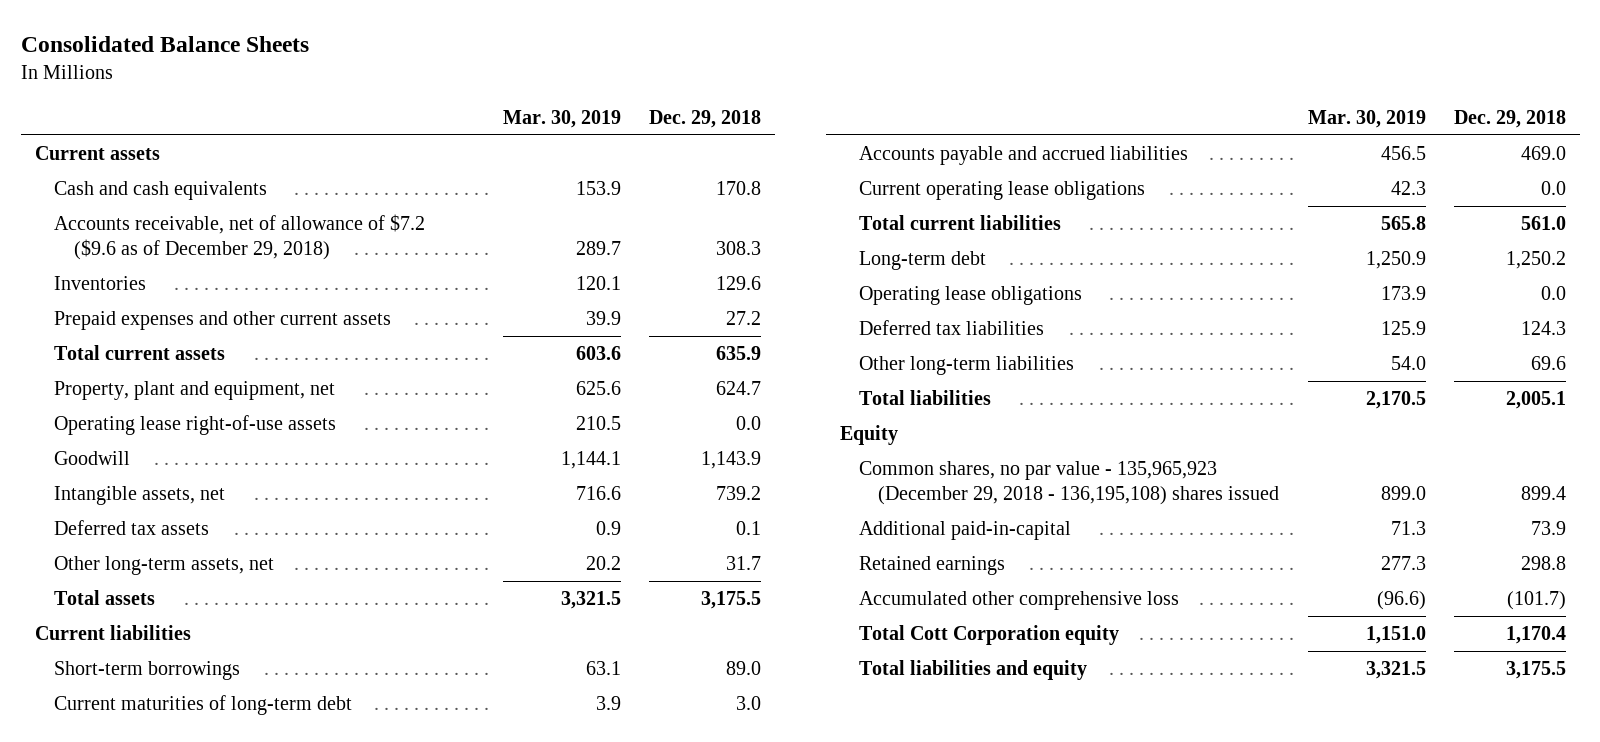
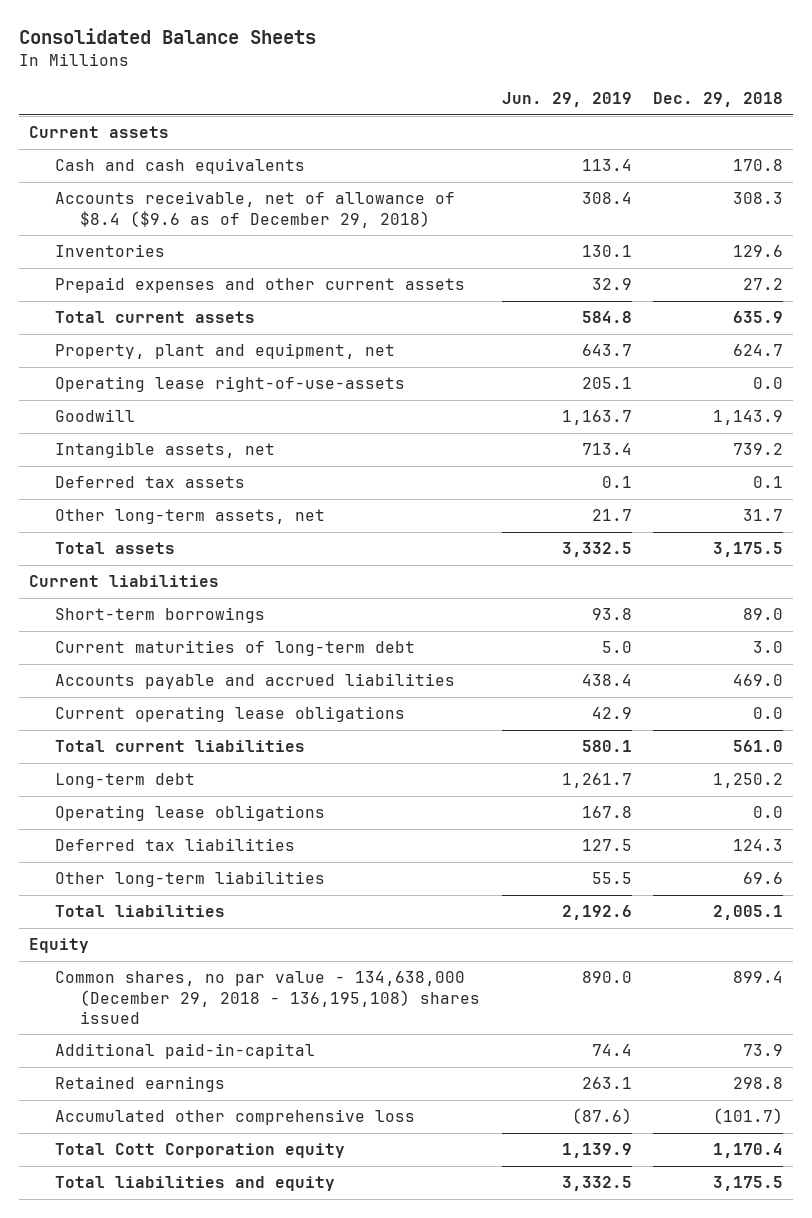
- | Mar. 30, 2019 | Dec. 29, 2018
+ | Jun. 29, 2019 | Dec. 29, 2018
- Accounts receivable, net of allowance of $7.2 ($9.6 as of December 29, 2018) | 289.7 | 308.3
+ Accounts receivable, net of allowance of $8.4 ($9.6 as of December 29, 2018) | 308.4 | 308.3
- Operating lease right-of-use assets | 210.5 | 0.0
+ Operating lease right-of-use-assets | 205.1 | 0.0
- Common shares, no par value - 135,965,923 (December 29, 2018 - 136,195,108) shares issued | 899.0 | 899.4
+ Common shares, no par value - 134,638,000 (December 29, 2018 - 136,195,108) shares issued | 890.0 | 899.4

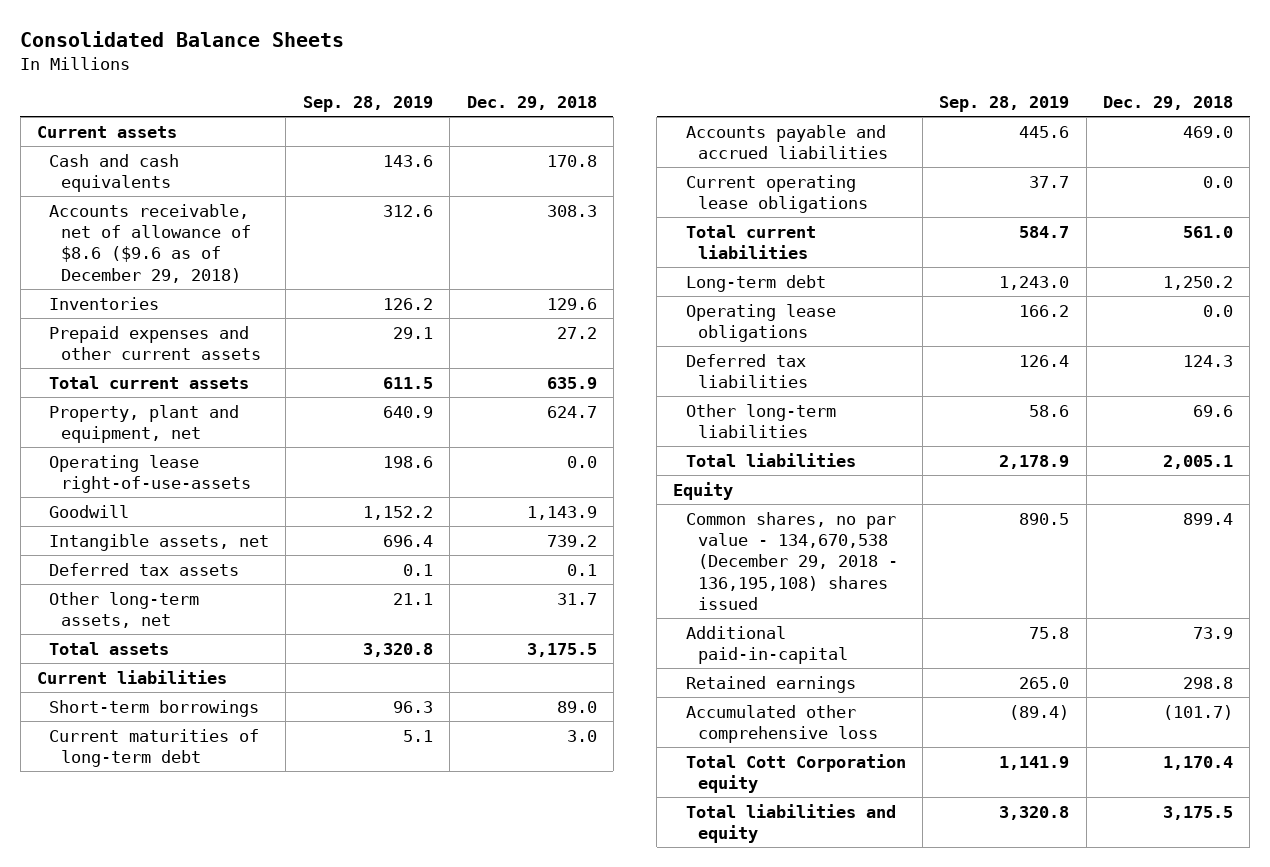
- | Jun. 29, 2019 | Dec. 29, 2018
+ | Sep. 28, 2019 | Dec. 29, 2018
- Accounts receivable, net of allowance of $8.4 ($9.6 as of December 29, 2018) | 308.4 | 308.3
+ Accounts receivable, net of allowance of $8.6 ($9.6 as of December 29, 2018) | 312.6 | 308.3
- Common shares, no par value - 134,638,000 (December 29, 2018 - 136,195,108) shares issued | 890.0 | 899.4
+ Common shares, no par value - 134,670,538 (December 29, 2018 - 136,195,108) shares issued | 890.5 | 899.4

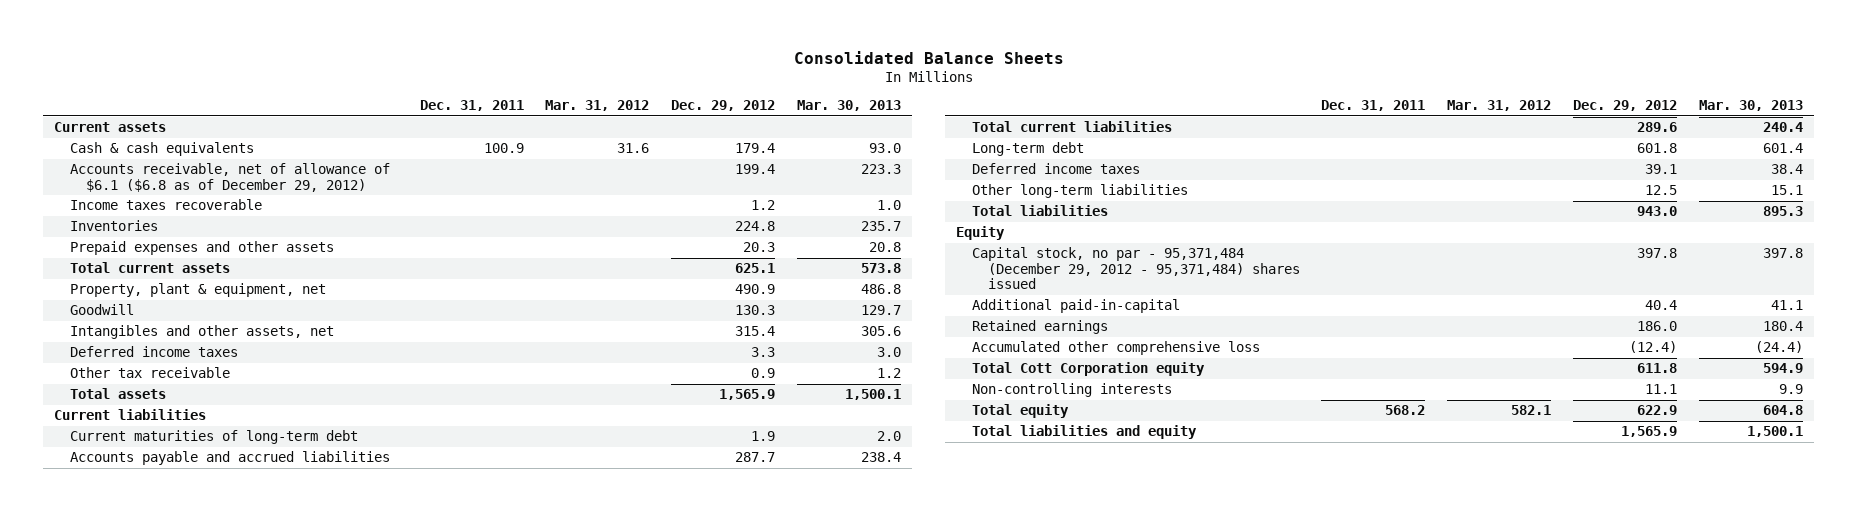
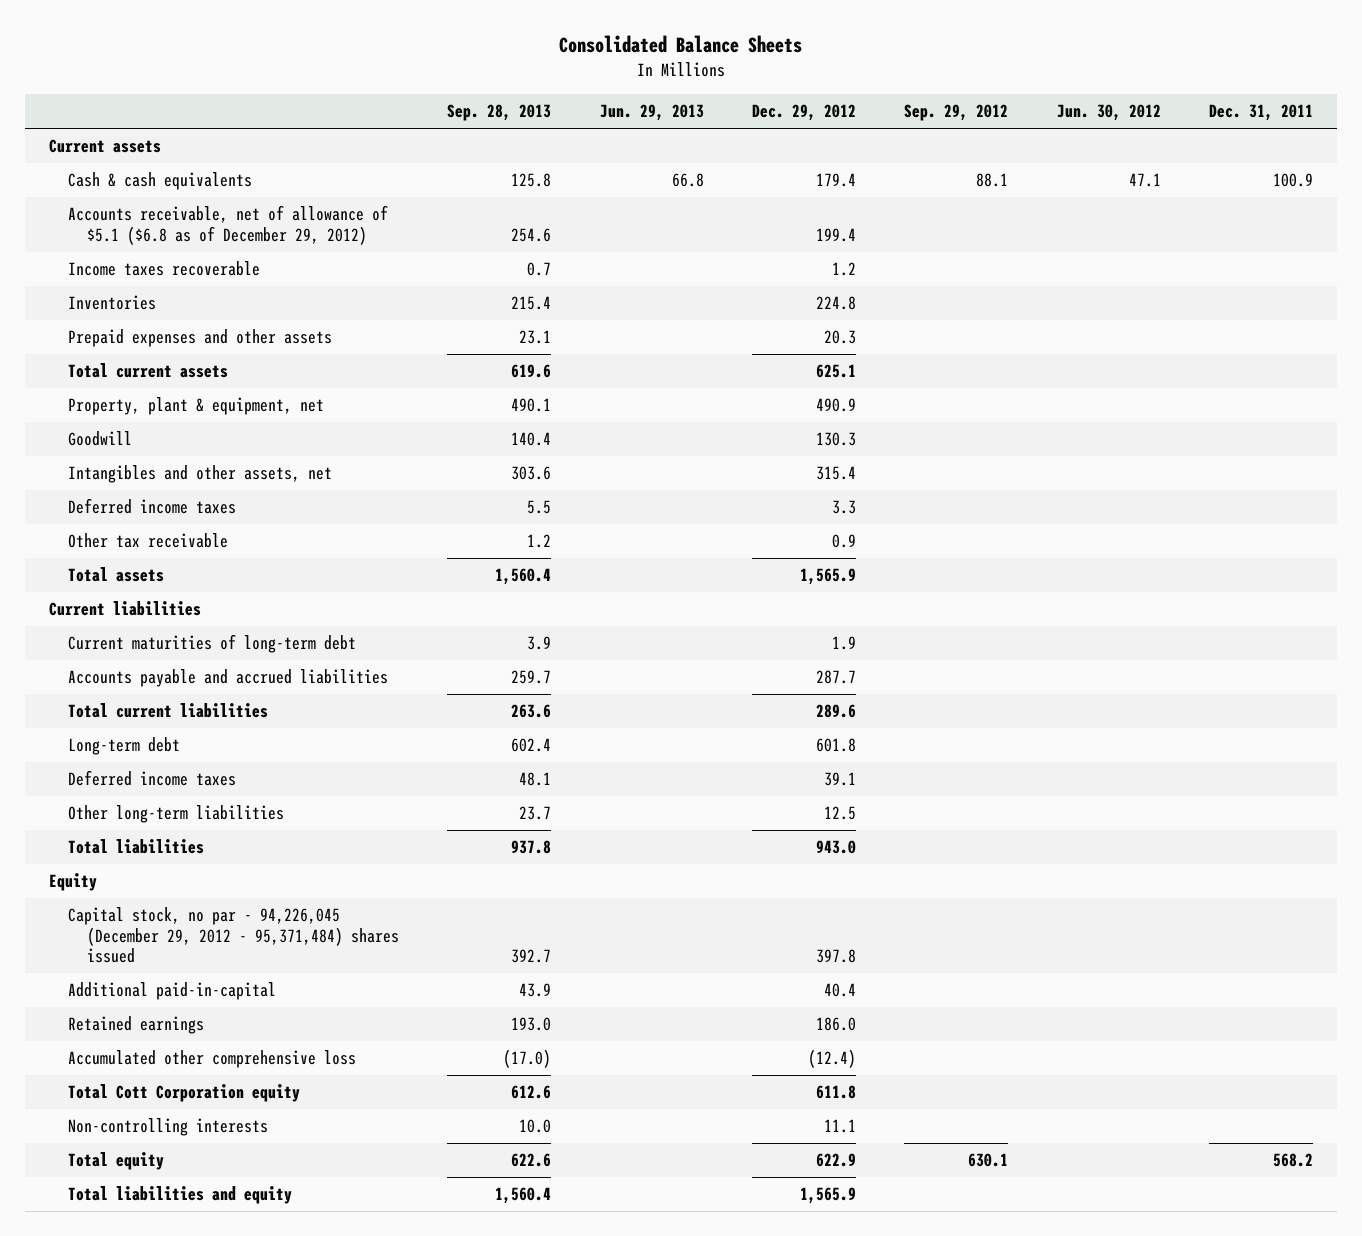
- | Dec. 31, 2011 | Mar. 31, 2012 | Dec. 29, 2012 | Mar. 30, 2013
+ | Sep. 28, 2013 | Jun. 29, 2013 | Dec. 29, 2012 | Sep. 29, 2012 | Jun. 30, 2012 | Dec. 31, 2011
- Accounts receivable, net of allowance of $6.1 ($6.8 as of December 29, 2012) | | | 199.4 | 223.3
+ Accounts receivable, net of allowance of $5.1 ($6.8 as of December 29, 2012) | 254.6 | | 199.4 | | |
- Capital stock, no par - 95,371,484 (December 29, 2012 - 95,371,484) shares issued | | | 397.8 | 397.8
+ Capital stock, no par - 94,226,045 (December 29, 2012 - 95,371,484) shares issued | 392.7 | | 397.8 | | |

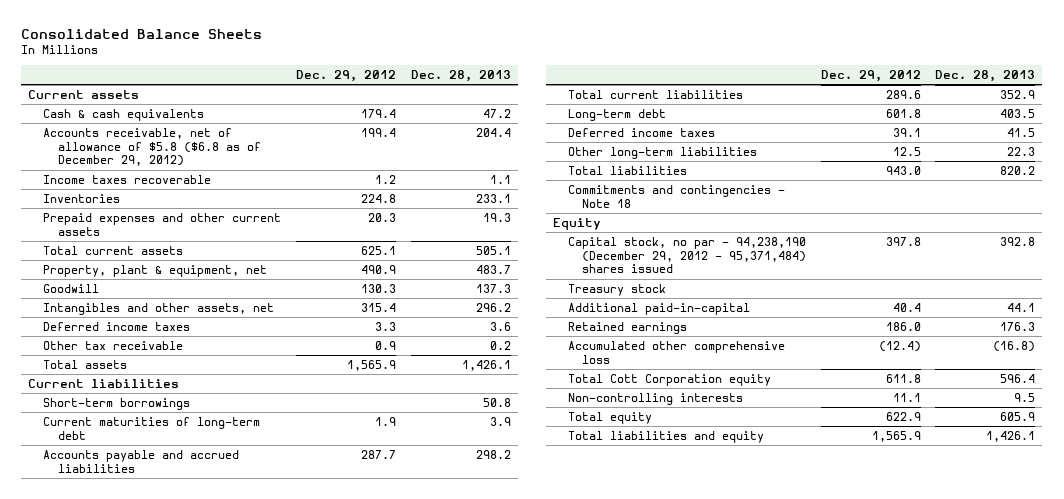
- | Sep. 28, 2013 | Jun. 29, 2013 | Dec. 29, 2012 | Sep. 29, 2012 | Jun. 30, 2012 | Dec. 31, 2011
+ | Dec. 29, 2012 | Dec. 28, 2013
- Accounts receivable, net of allowance of $5.1 ($6.8 as of December 29, 2012) | 254.6 | | 199.4 | | |
+ Accounts receivable, net of allowance of $5.8 ($6.8 as of December 29, 2012) | 199.4 | 204.4
- Prepaid expenses and other assets | 23.1 | | 20.3 | | |
+ Prepaid expenses and other current assets | 20.3 | 19.3
+ Short-term borrowings | | 50.8
+ Commitments and contingencies - Note 18
- Capital stock, no par - 94,226,045 (December 29, 2012 - 95,371,484) shares issued | 392.7 | | 397.8 | | |
+ Capital stock, no par - 94,238,190 (December 29, 2012 - 95,371,484) shares issued | 397.8 | 392.8
+ Treasury stock

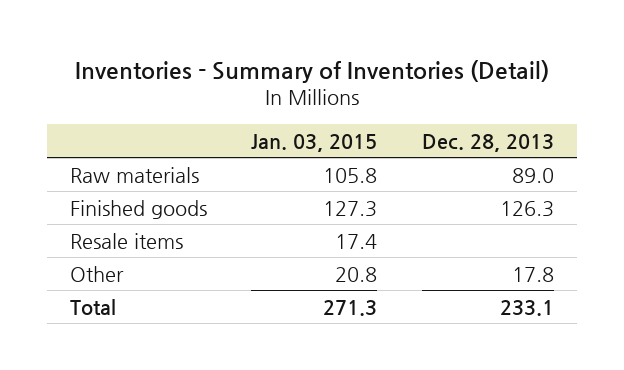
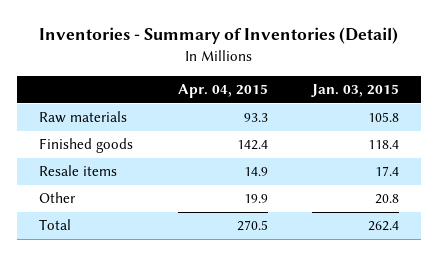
- | Jan. 03, 2015 | Dec. 28, 2013
+ | Apr. 04, 2015 | Jan. 03, 2015
- Finished goods | 127.3 | 126.3
+ Finished goods | 142.4 | 118.4
- Total | 271.3 | 233.1
+ Total | 270.5 | 262.4

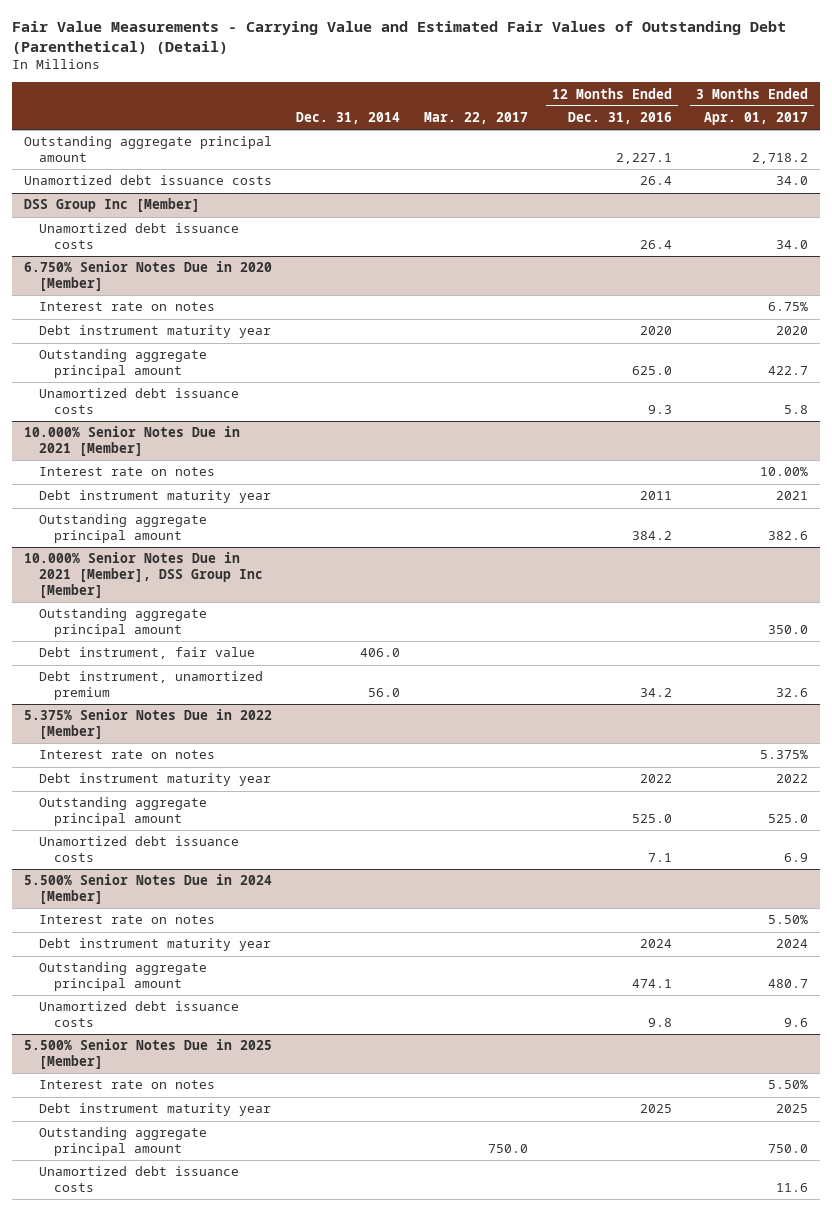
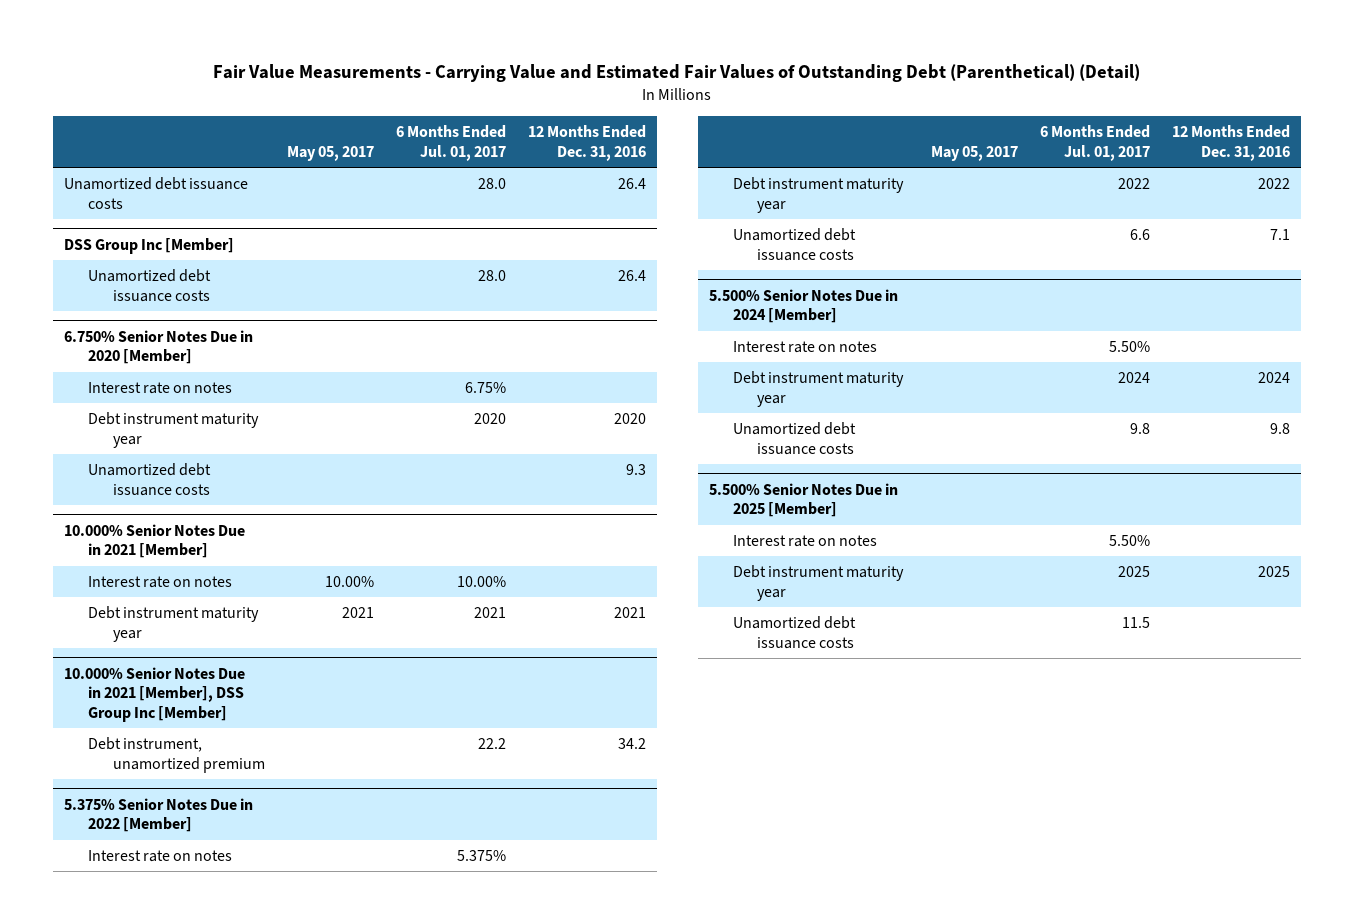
- | Dec. 31, 2014 | Mar. 22, 2017 | 12 Months Ended Dec. 31, 2016 | 3 Months Ended Apr. 01, 2017
+ | May 05, 2017 | 6 Months Ended Jul. 01, 2017 | 12 Months Ended Dec. 31, 2016
- Outstanding aggregate principal amount | | | 2,227.1 | 2,718.2
@ 6.750% Senior Notes Due in 2020 [Member]
- Outstanding aggregate principal amount | | | 625.0 | 422.7
@ 10.000% Senior Notes Due in 2021 [Member]
- Debt instrument maturity year | | | 2011 | 2021
- Outstanding aggregate principal amount | | | 384.2 | 382.6
+ Debt instrument maturity year | 2021 | 2021 | 2021
@ 10.000% Senior Notes Due in 2021 [Member], DSS Group Inc [Member]
- Outstanding aggregate principal amount | | | | 350.0
- Debt instrument, fair value | 406.0 | | |
@ 5.375% Senior Notes Due in 2022 [Member]
- Outstanding aggregate principal amount | | | 525.0 | 525.0
@ 5.500% Senior Notes Due in 2024 [Member]
- Outstanding aggregate principal amount | | | 474.1 | 480.7
@ 5.500% Senior Notes Due in 2025 [Member]
- Outstanding aggregate principal amount | | 750.0 | | 750.0

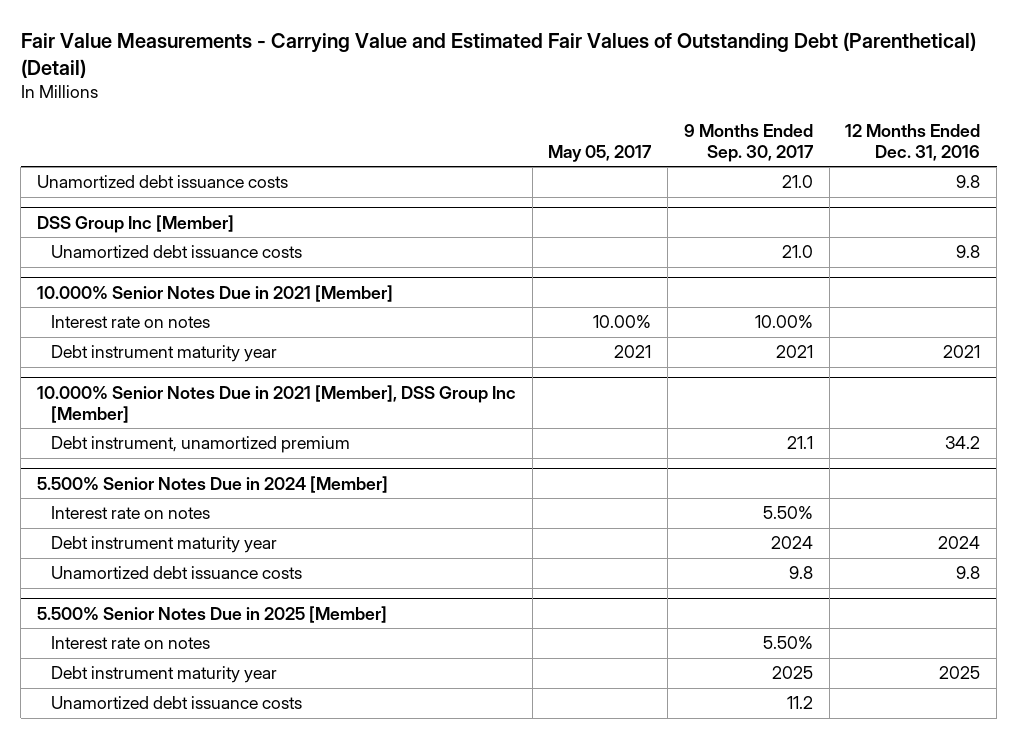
- | May 05, 2017 | 6 Months Ended Jul. 01, 2017 | 12 Months Ended Dec. 31, 2016
+ | May 05, 2017 | 9 Months Ended Sep. 30, 2017 | 12 Months Ended Dec. 31, 2016
- Unamortized debt issuance costs | | 28.0 | 26.4
+ Unamortized debt issuance costs | | 21.0 | 9.8
@ DSS Group Inc [Member]
- Unamortized debt issuance costs | | 28.0 | 26.4
- 6.750% Senior Notes Due in 2020 [Member]
- Interest rate on notes | | 6.75% |
- Debt instrument maturity year | | 2020 | 2020
- Unamortized debt issuance costs | | | 9.3
@ DSS Group Inc [Member]
+ Unamortized debt issuance costs | | 21.0 | 9.8
- 5.375% Senior Notes Due in 2022 [Member]
- Interest rate on notes | | 5.375% |
- Debt instrument maturity year | | 2022 | 2022
- Unamortized debt issuance costs | | 6.6 | 7.1

